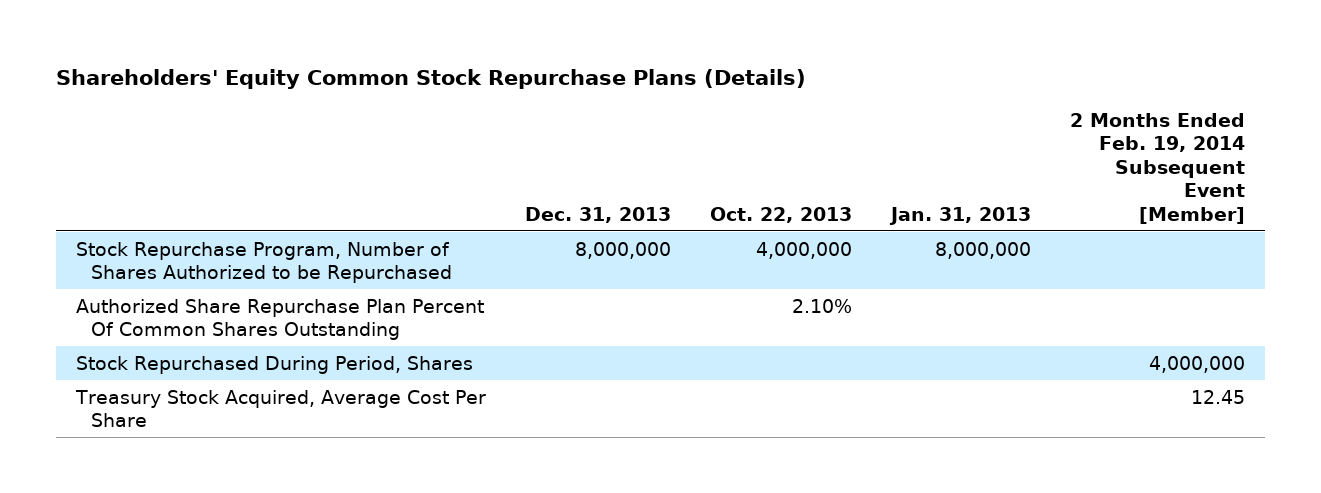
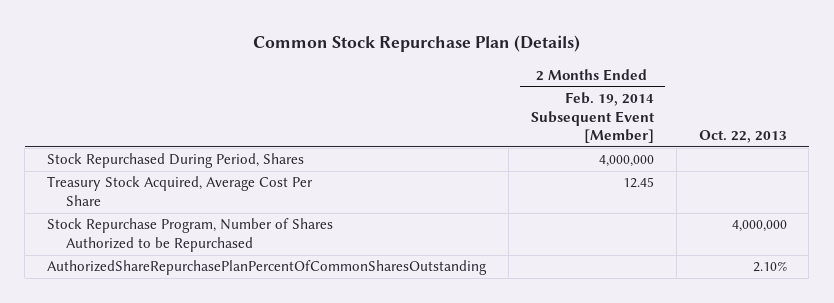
- Shareholders' Equity Common Stock Repurchase Plans (Details)
+ Common Stock Repurchase Plan (Details)
- | Dec. 31, 2013 | Oct. 22, 2013 | Jan. 31, 2013 | 2 Months Ended Feb. 19, 2014 Subsequent Event [Member]
+ | 2 Months Ended Feb. 19, 2014 Subsequent Event [Member] | Oct. 22, 2013
- Authorized Share Repurchase Plan Percent Of Common Shares Outstanding | | 2.10% | |
moved down: Stock Repurchase Program, Number of Shares Authorized to be Repurchased | | 4,000,000
+ AuthorizedShareRepurchasePlanPercentOfCommonSharesOutstanding | | 2.10%

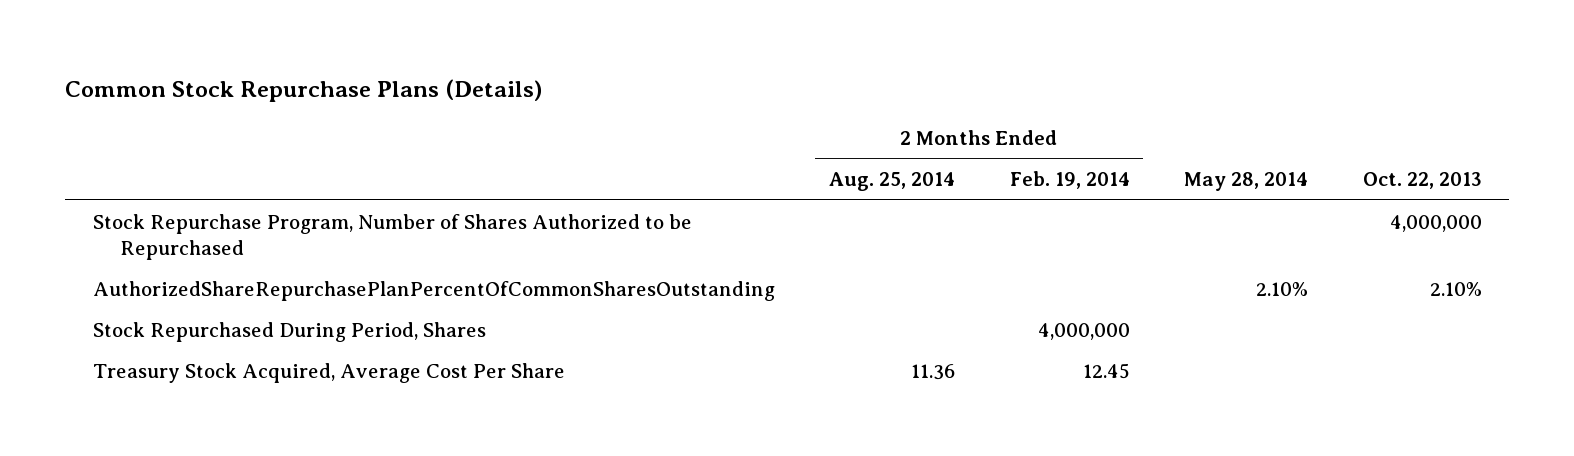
- Common Stock Repurchase Plan (Details)
+ Common Stock Repurchase Plans (Details)
- | 2 Months Ended Feb. 19, 2014 Subsequent Event [Member] | Oct. 22, 2013
+ | 2 Months Ended Aug. 25, 2014 | 2 Months Ended Feb. 19, 2014 | May 28, 2014 | Oct. 22, 2013
moved down: Stock Repurchased During Period, Shares | | 4,000,000 | |
moved down: Treasury Stock Acquired, Average Cost Per Share | 11.36 | 12.45 | |

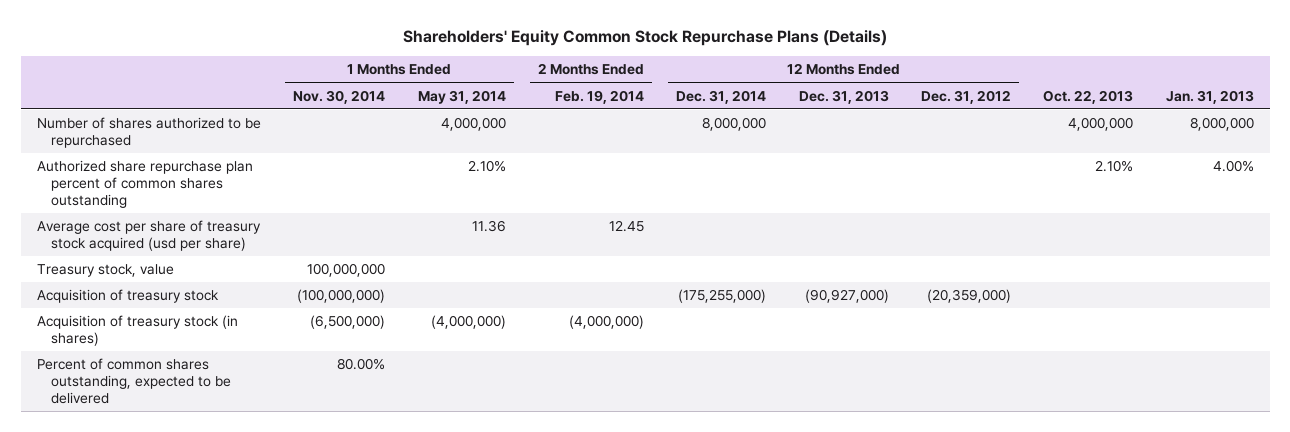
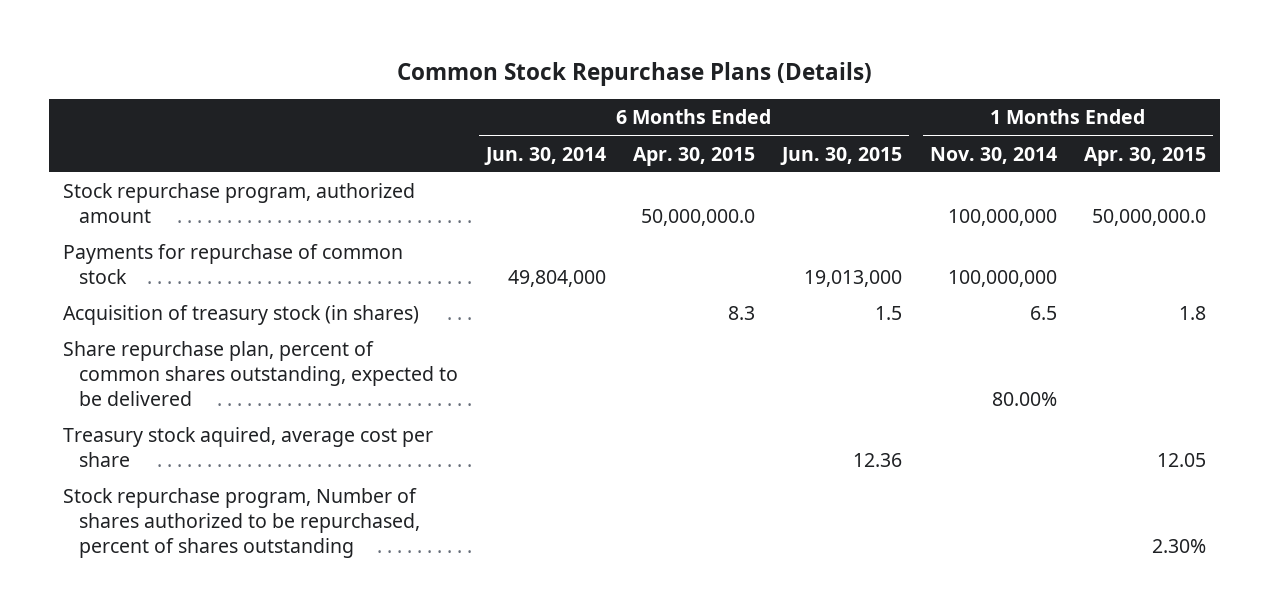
- Shareholders' Equity Common Stock Repurchase Plans (Details)
+ Common Stock Repurchase Plans (Details)
- | 1 Months Ended Nov. 30, 2014 | 1 Months Ended May 31, 2014 | 2 Months Ended Feb. 19, 2014 | 12 Months Ended Dec. 31, 2014 | 12 Months Ended Dec. 31, 2013 | 12 Months Ended Dec. 31, 2012 | Oct. 22, 2013 | Jan. 31, 2013
+ | 6 Months Ended Jun. 30, 2014 | 6 Months Ended Apr. 30, 2015 | 6 Months Ended Jun. 30, 2015 | 1 Months Ended Nov. 30, 2014 | 1 Months Ended Apr. 30, 2015
- Number of shares authorized to be repurchased | | 4,000,000 | | 8,000,000 | | | 4,000,000 | 8,000,000
- Authorized share repurchase plan percent of common shares outstanding | | 2.10% | | | | | 2.10% | 4.00%
- Average cost per share of treasury stock acquired (usd per share) | | 11.36 | 12.45 | | | | |
- Treasury stock, value | 100,000,000 | | | | | | |
- Acquisition of treasury stock | (100,000,000) | | | (175,255,000) | (90,927,000) | (20,359,000) | |
- Acquisition of treasury stock (in shares) | (6,500,000) | (4,000,000) | (4,000,000) | | | | |
- Percent of common shares outstanding, expected to be delivered | 80.00% | | | | | | |
+ Stock repurchase program, authorized amount | | 50,000,000.0 | | 100,000,000 | 50,000,000.0
+ Payments for repurchase of common stock | 49,804,000 | | 19,013,000 | 100,000,000 |
+ Acquisition of treasury stock (in shares) | | 8.3 | 1.5 | 6.5 | 1.8
+ Share repurchase plan, percent of common shares outstanding, expected to be delivered | | | | 80.00% |
+ Treasury stock aquired, average cost per share | | | 12.36 | | 12.05
+ Stock repurchase program, Number of shares authorized to be repurchased, percent of shares outstanding | | | | | 2.30%

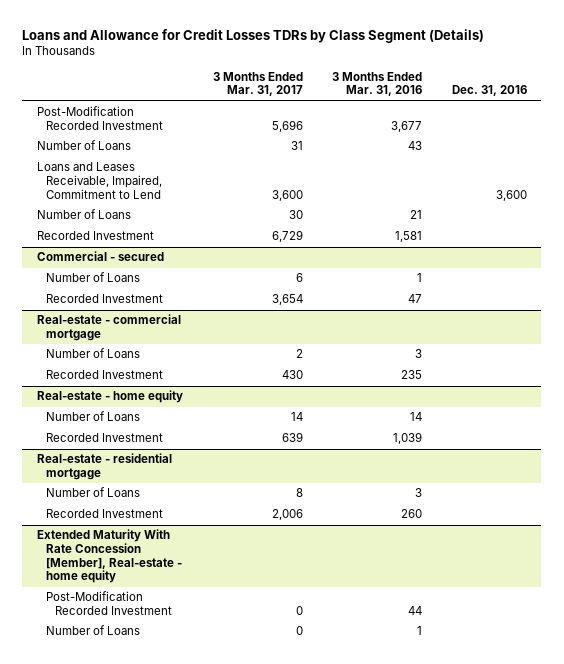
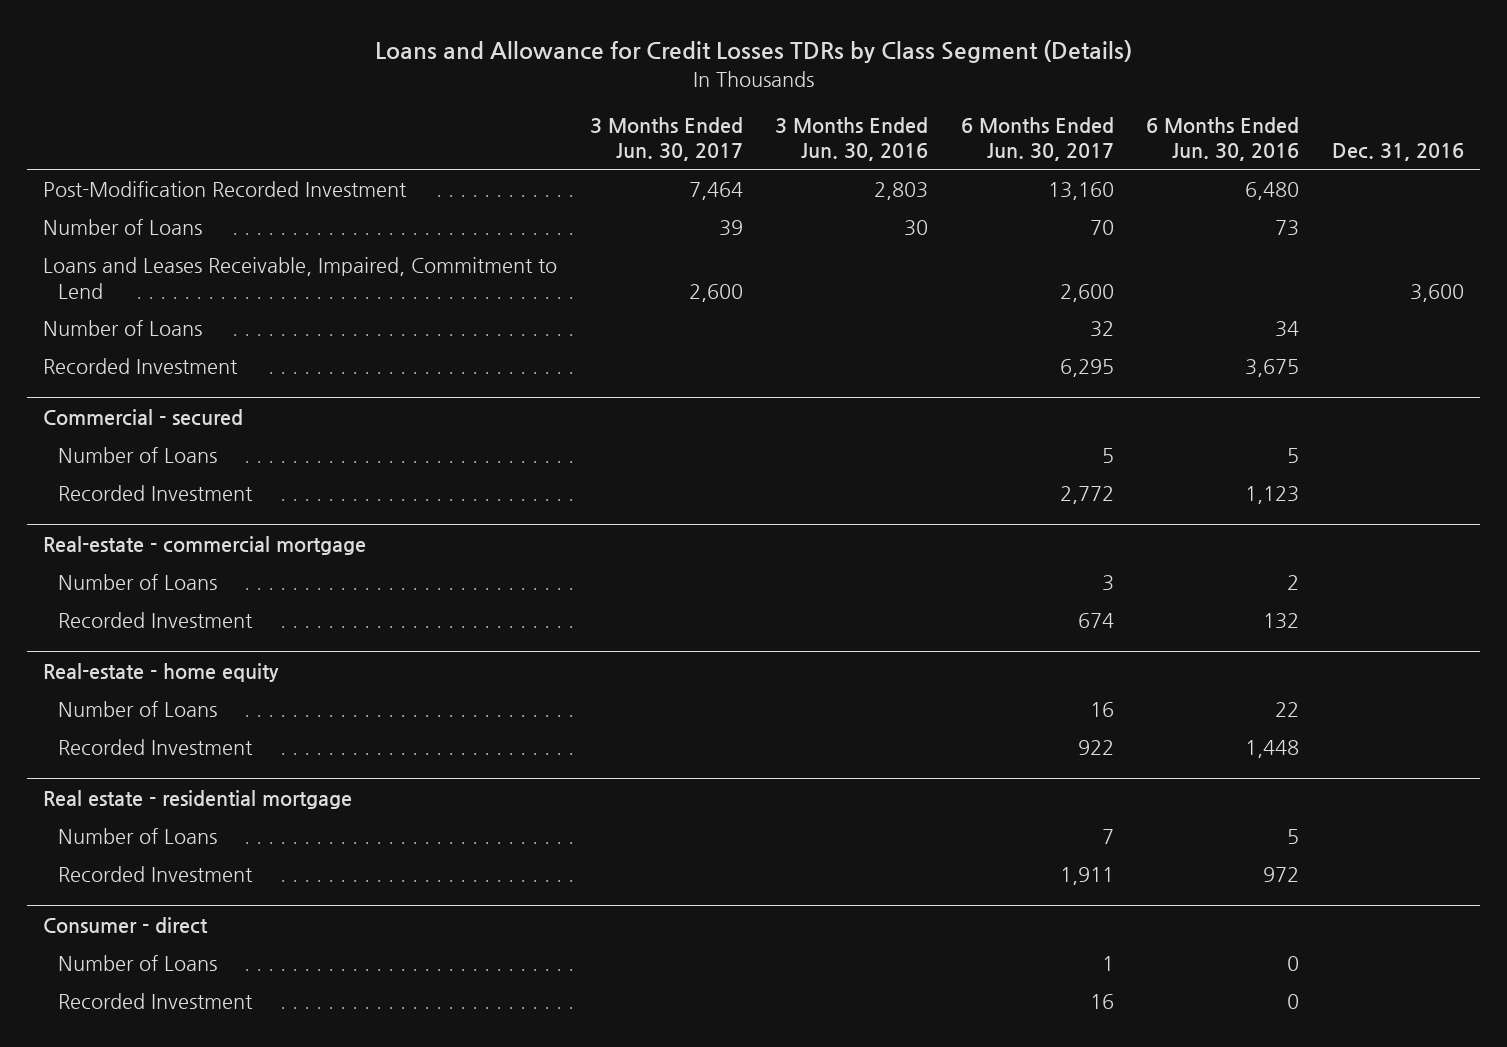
- | 3 Months Ended Mar. 31, 2017 | 3 Months Ended Mar. 31, 2016 | Dec. 31, 2016
+ | 3 Months Ended Jun. 30, 2017 | 3 Months Ended Jun. 30, 2016 | 6 Months Ended Jun. 30, 2017 | 6 Months Ended Jun. 30, 2016 | Dec. 31, 2016
- Real-estate - residential mortgage
+ Real estate - residential mortgage
- Extended Maturity With Rate Concession [Member], Real-estate - home equity
- Post-Modification Recorded Investment | 0 | 44 |
- Number of Loans | 0 | 1 |
+ Consumer - direct
+ Number of Loans | | | 1 | 0 |
+ Recorded Investment | | | 16 | 0 |

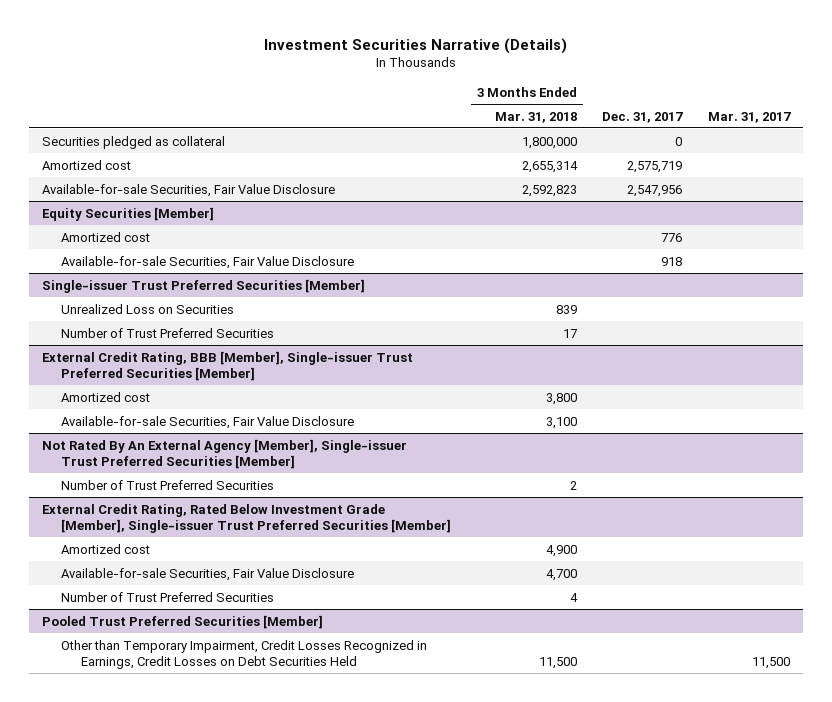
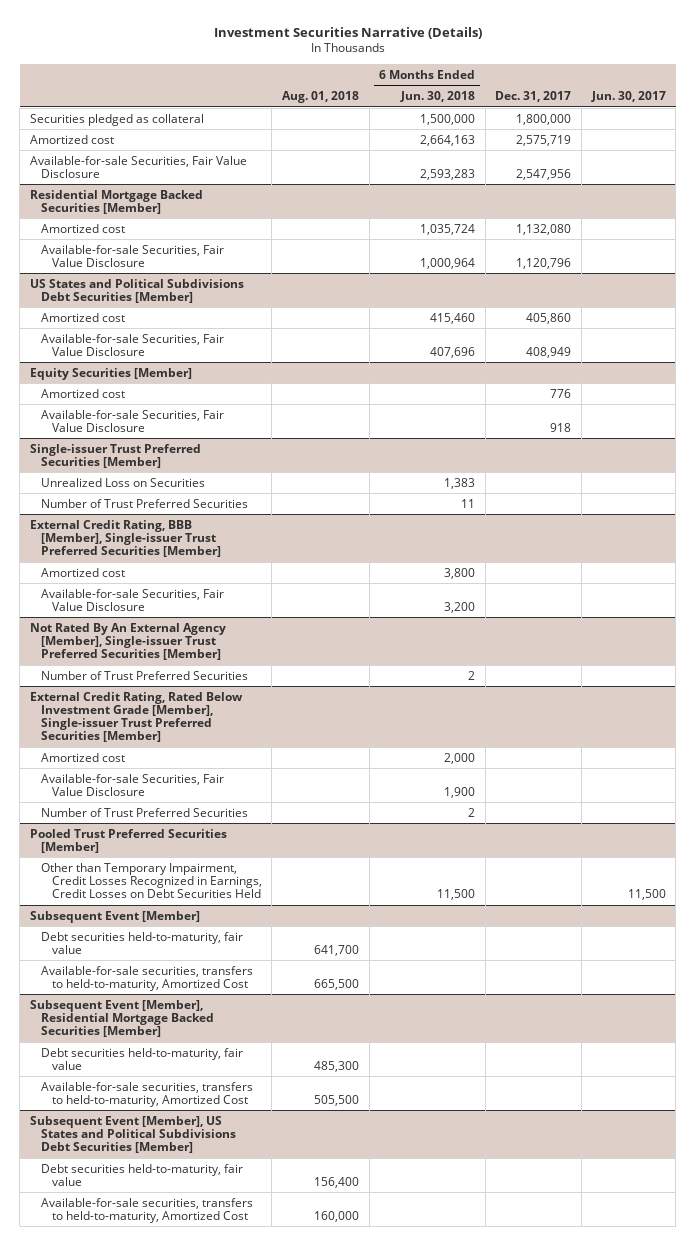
- | 3 Months Ended Mar. 31, 2018 | Dec. 31, 2017 | Mar. 31, 2017
+ | Aug. 01, 2018 | 6 Months Ended Jun. 30, 2018 | Dec. 31, 2017 | Jun. 30, 2017
- Securities pledged as collateral | 1,800,000 | 0 |
+ Securities pledged as collateral | | 1,500,000 | 1,800,000 |
+ Residential Mortgage Backed Securities [Member]
+ Amortized cost | | 1,035,724 | 1,132,080 |
+ Available-for-sale Securities, Fair Value Disclosure | | 1,000,964 | 1,120,796 |
+ US States and Political Subdivisions Debt Securities [Member]
+ Amortized cost | | 415,460 | 405,860 |
+ Available-for-sale Securities, Fair Value Disclosure | | 407,696 | 408,949 |
+ Subsequent Event [Member]
+ Debt securities held-to-maturity, fair value | 641,700 | | |
+ Available-for-sale securities, transfers to held-to-maturity, Amortized Cost | 665,500 | | |
+ Subsequent Event [Member], Residential Mortgage Backed Securities [Member]
+ Debt securities held-to-maturity, fair value | 485,300 | | |
+ Available-for-sale securities, transfers to held-to-maturity, Amortized Cost | 505,500 | | |
+ Subsequent Event [Member], US States and Political Subdivisions Debt Securities [Member]
+ Debt securities held-to-maturity, fair value | 156,400 | | |
+ Available-for-sale securities, transfers to held-to-maturity, Amortized Cost | 160,000 | | |

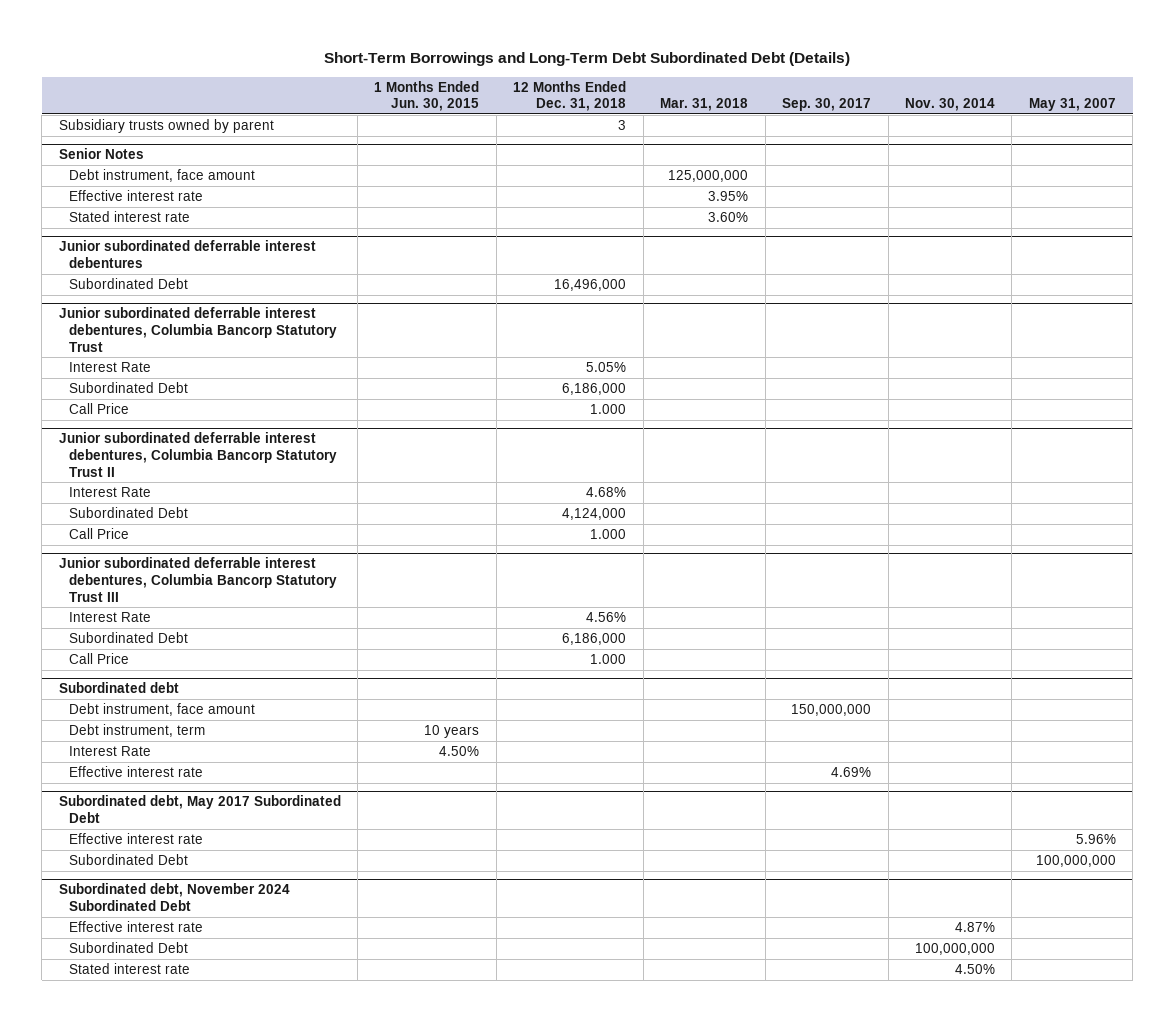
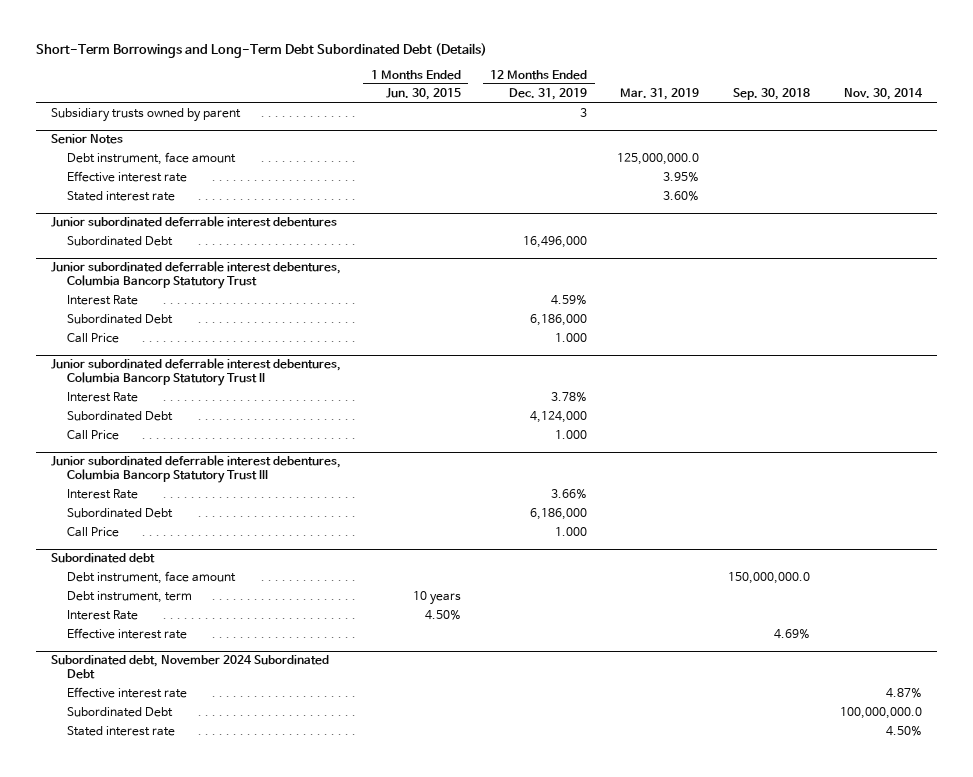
- | 1 Months Ended Jun. 30, 2015 | 12 Months Ended Dec. 31, 2018 | Mar. 31, 2018 | Sep. 30, 2017 | Nov. 30, 2014 | May 31, 2007
+ | 1 Months Ended Jun. 30, 2015 | 12 Months Ended Dec. 31, 2019 | Mar. 31, 2019 | Sep. 30, 2018 | Nov. 30, 2014
- Subordinated debt, May 2017 Subordinated Debt
- Effective interest rate | | | | | | 5.96%
- Subordinated Debt | | | | | | 100,000,000
@ Subordinated debt, November 2024 Subordinated Debt
- Subordinated Debt | | | | | 100,000,000 |
+ Subordinated Debt | | | | | 100,000,000.0

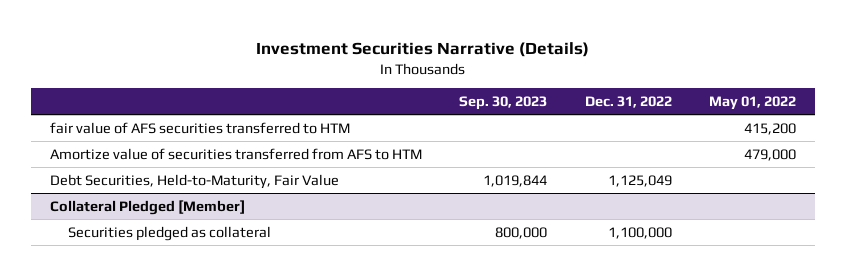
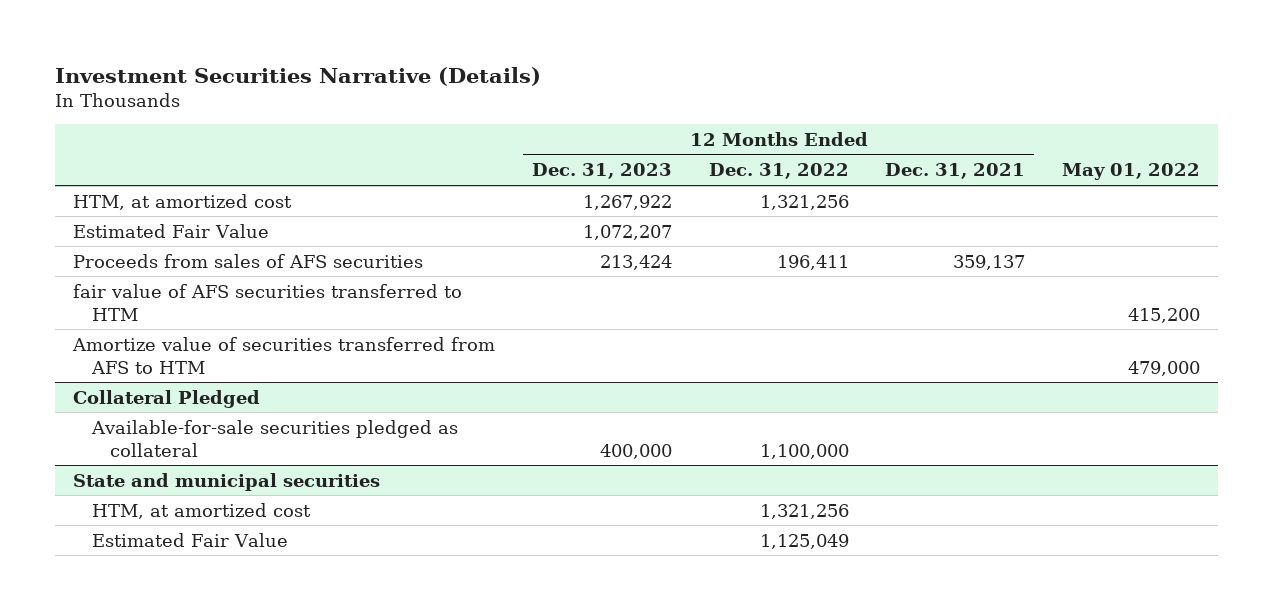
- | Sep. 30, 2023 | Dec. 31, 2022 | May 01, 2022
+ | 12 Months Ended Dec. 31, 2023 | 12 Months Ended Dec. 31, 2022 | 12 Months Ended Dec. 31, 2021 | May 01, 2022
+ HTM, at amortized cost | 1,267,922 | 1,321,256 | |
+ Estimated Fair Value | 1,072,207 | | |
+ Proceeds from sales of AFS securities | 213,424 | 196,411 | 359,137 |
- Debt Securities, Held-to-Maturity, Fair Value | 1,019,844 | 1,125,049 |
- Collateral Pledged [Member]
- Securities pledged as collateral | 800,000 | 1,100,000 |
+ Collateral Pledged
+ Available-for-sale securities pledged as collateral | 400,000 | 1,100,000 | |
+ State and municipal securities
+ HTM, at amortized cost | | 1,321,256 | |
+ Estimated Fair Value | | 1,125,049 | |

